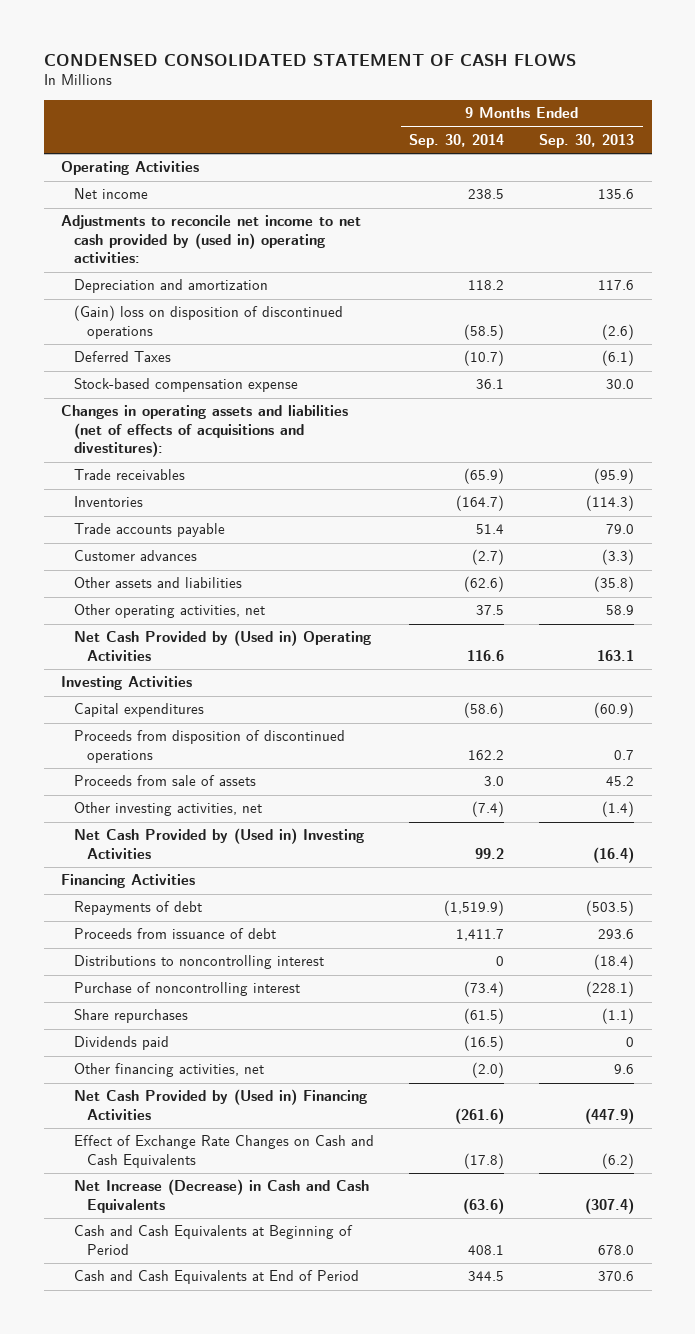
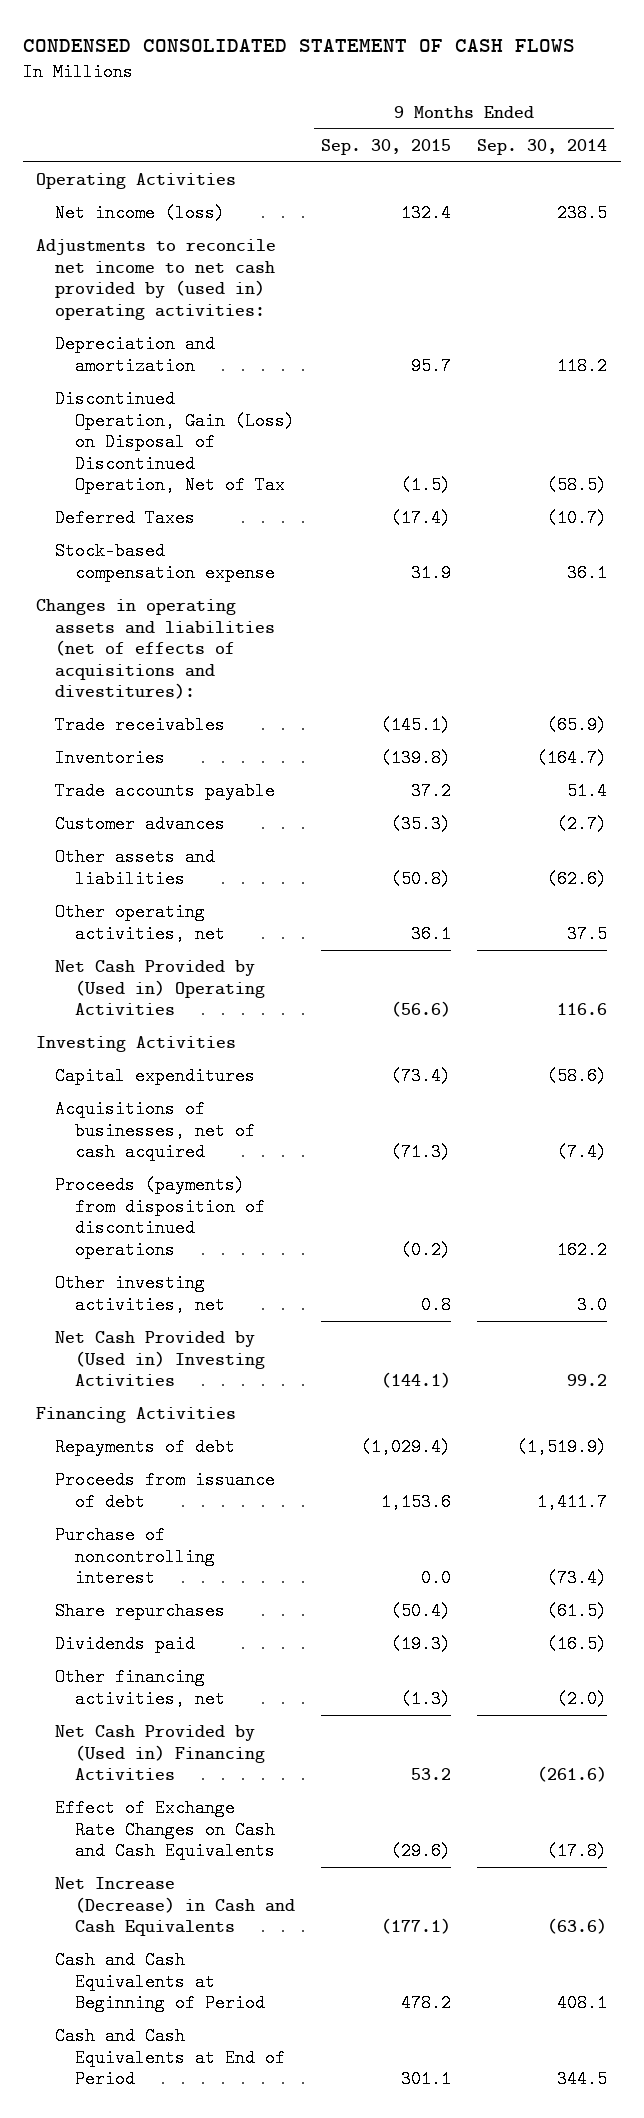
- | 9 Months Ended Sep. 30, 2014 | 9 Months Ended Sep. 30, 2013
+ | 9 Months Ended Sep. 30, 2015 | 9 Months Ended Sep. 30, 2014
- Net income | 238.5 | 135.6
+ Net income (loss) | 132.4 | 238.5
- (Gain) loss on disposition of discontinued operations | (58.5) | (2.6)
+ Discontinued Operation, Gain (Loss) on Disposal of Discontinued Operation, Net of Tax | (1.5) | (58.5)
- Proceeds from disposition of discontinued operations | 162.2 | 0.7
- Proceeds from sale of assets | 3.0 | 45.2
- Other investing activities, net | (7.4) | (1.4)
+ Acquisitions of businesses, net of cash acquired | (71.3) | (7.4)
+ Proceeds (payments) from disposition of discontinued operations | (0.2) | 162.2
+ Other investing activities, net | 0.8 | 3.0
- Distributions to noncontrolling interest | 0 | (18.4)

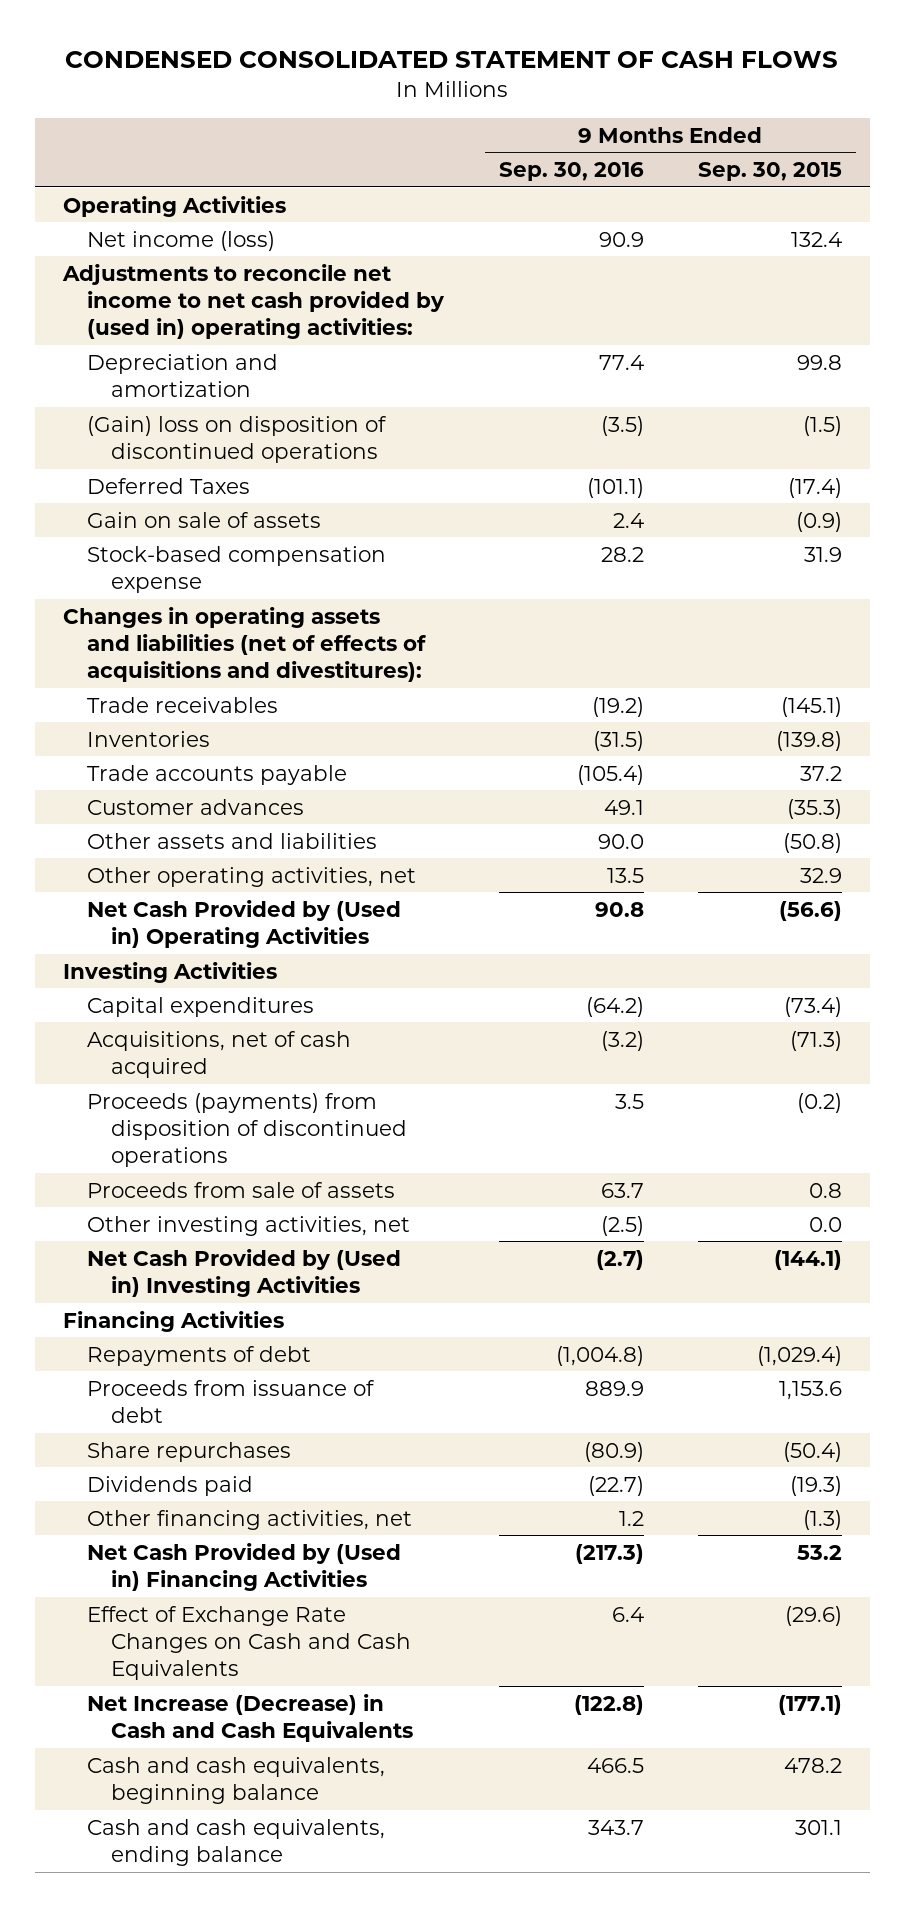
- | 9 Months Ended Sep. 30, 2015 | 9 Months Ended Sep. 30, 2014
+ | 9 Months Ended Sep. 30, 2016 | 9 Months Ended Sep. 30, 2015
- Depreciation and amortization | 95.7 | 118.2
- Discontinued Operation, Gain (Loss) on Disposal of Discontinued Operation, Net of Tax | (1.5) | (58.5)
+ Depreciation and amortization | 77.4 | 99.8
+ (Gain) loss on disposition of discontinued operations | (3.5) | (1.5)
+ Gain on sale of assets | 2.4 | (0.9)
- Other operating activities, net | 36.1 | 37.5
+ Other operating activities, net | 13.5 | 32.9
- Acquisitions of businesses, net of cash acquired | (71.3) | (7.4)
+ Acquisitions, net of cash acquired | (3.2) | (71.3)
- Other investing activities, net | 0.8 | 3.0
+ Proceeds from sale of assets | 63.7 | 0.8
+ Other investing activities, net | (2.5) | 0.0
- Purchase of noncontrolling interest | 0.0 | (73.4)
- Cash and Cash Equivalents at Beginning of Period | 478.2 | 408.1
- Cash and Cash Equivalents at End of Period | 301.1 | 344.5
+ Cash and cash equivalents, beginning balance | 466.5 | 478.2
+ Cash and cash equivalents, ending balance | 343.7 | 301.1

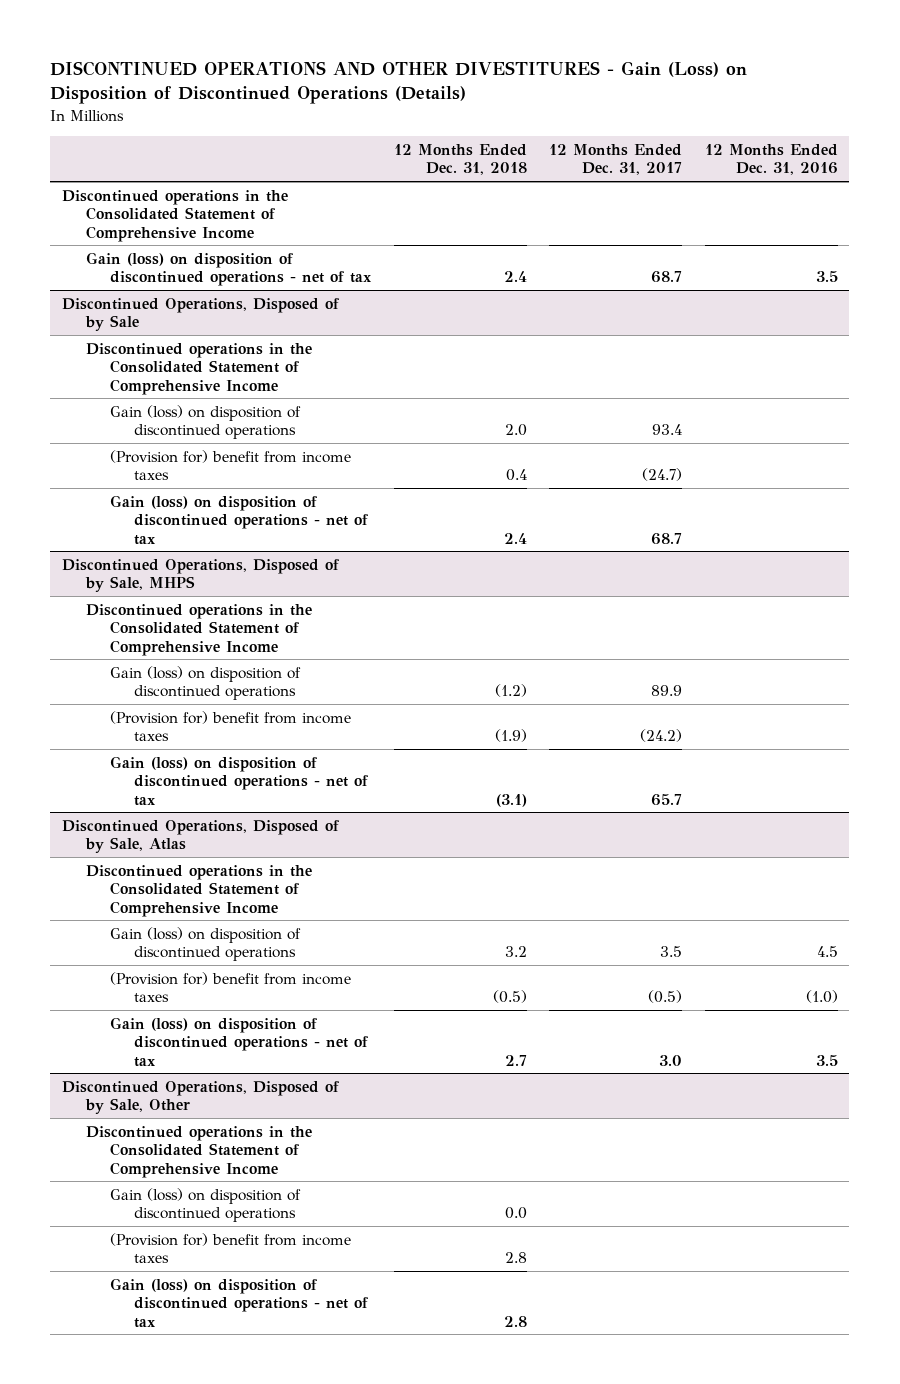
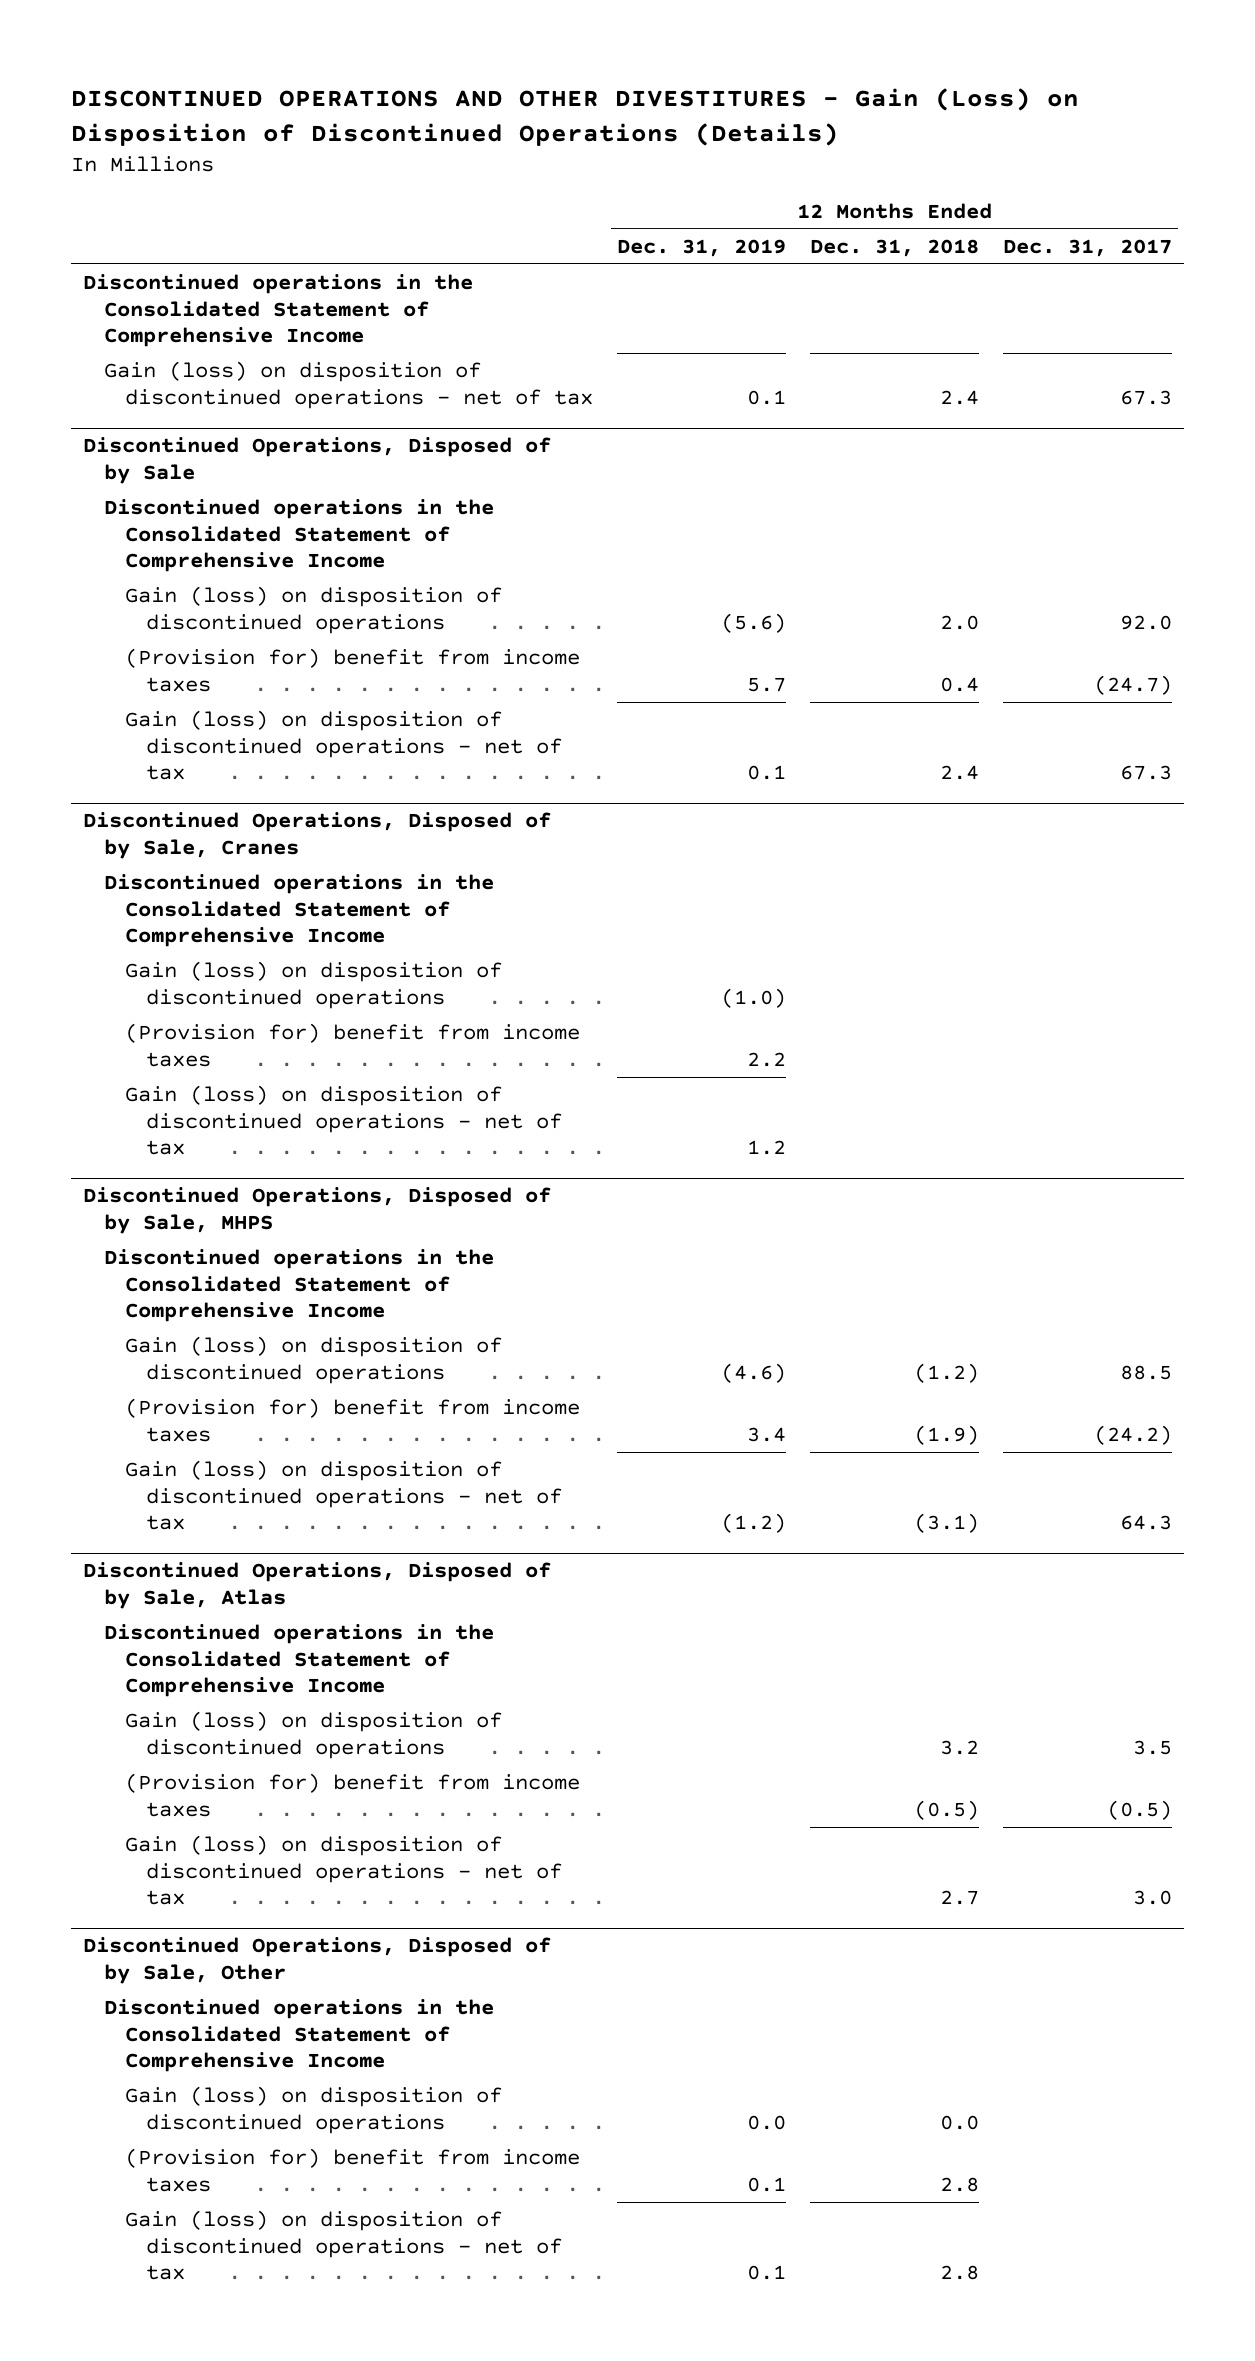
- | 12 Months Ended Dec. 31, 2018 | 12 Months Ended Dec. 31, 2017 | 12 Months Ended Dec. 31, 2016
+ | 12 Months Ended Dec. 31, 2019 | 12 Months Ended Dec. 31, 2018 | 12 Months Ended Dec. 31, 2017
- Gain (loss) on disposition of discontinued operations - net of tax | 2.4 | 68.7 | 3.5
+ Gain (loss) on disposition of discontinued operations - net of tax | 0.1 | 2.4 | 67.3
@ Discontinued Operations, Disposed of by Sale
- Gain (loss) on disposition of discontinued operations | 2.0 | 93.4 |
+ Gain (loss) on disposition of discontinued operations | (5.6) | 2.0 | 92.0
- Gain (loss) on disposition of discontinued operations - net of tax | 2.4 | 68.7 |
+ Gain (loss) on disposition of discontinued operations - net of tax | 0.1 | 2.4 | 67.3
+ Discontinued Operations, Disposed of by Sale, Cranes
+ Discontinued operations in the Consolidated Statement of Comprehensive Income
+ Gain (loss) on disposition of discontinued operations | (1.0) | |
+ (Provision for) benefit from income taxes | 2.2 | |
+ Gain (loss) on disposition of discontinued operations - net of tax | 1.2 | |
@ Discontinued Operations, Disposed of by Sale, MHPS
- Gain (loss) on disposition of discontinued operations | (1.2) | 89.9 |
+ Gain (loss) on disposition of discontinued operations | (4.6) | (1.2) | 88.5
- Gain (loss) on disposition of discontinued operations - net of tax | (3.1) | 65.7 |
+ Gain (loss) on disposition of discontinued operations - net of tax | (1.2) | (3.1) | 64.3

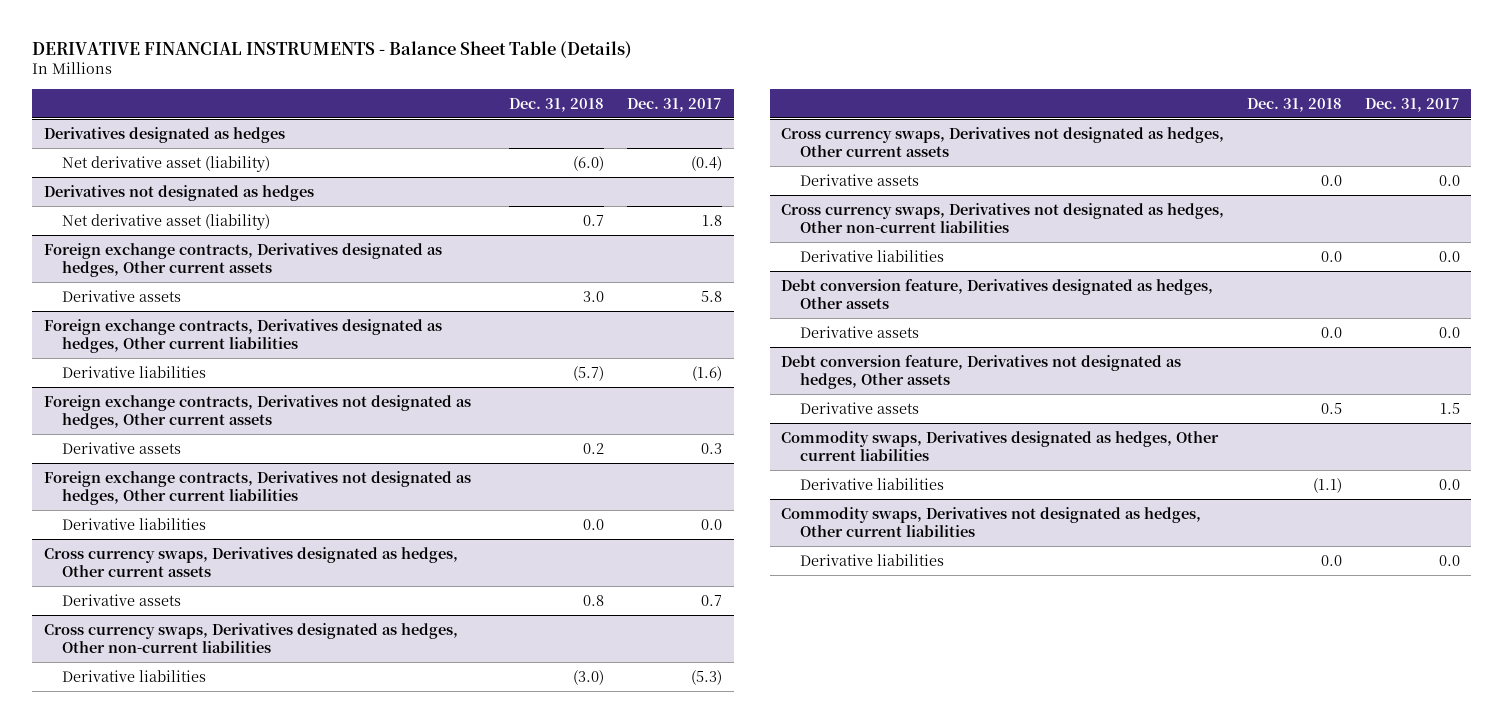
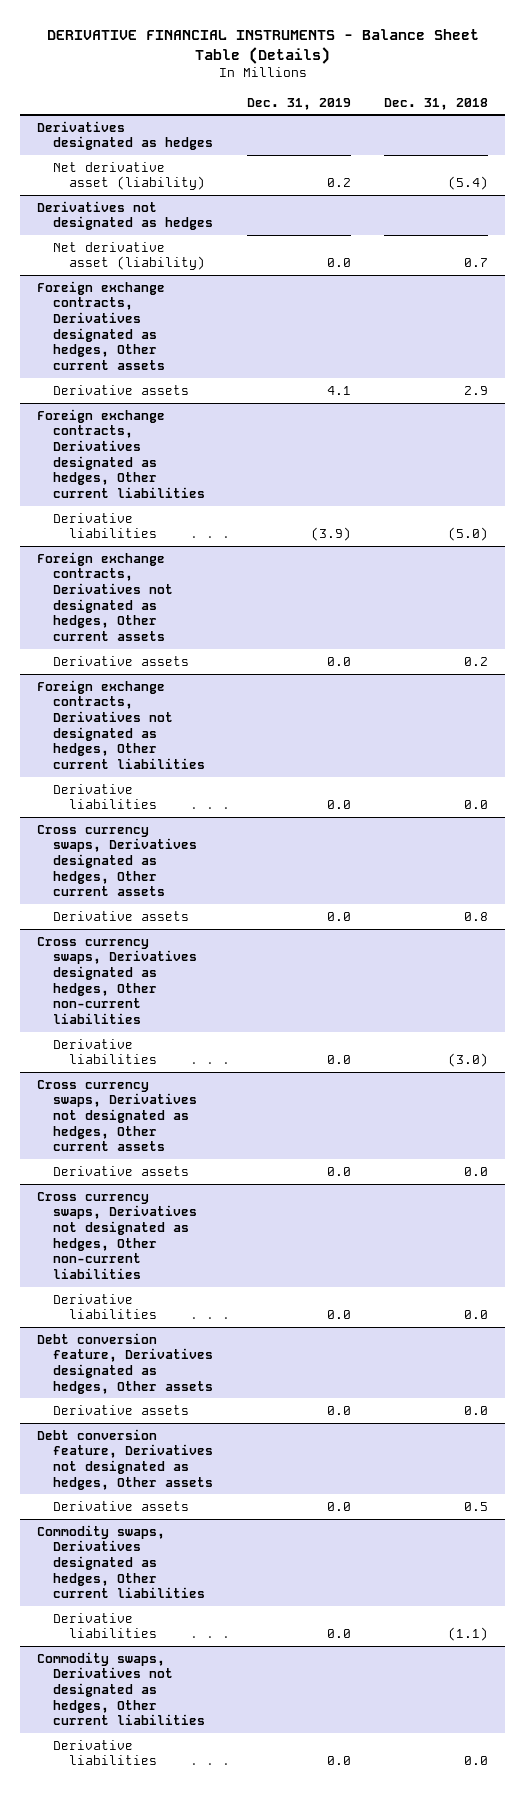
- | Dec. 31, 2018 | Dec. 31, 2017
+ | Dec. 31, 2019 | Dec. 31, 2018
@ Derivatives designated as hedges
- Net derivative asset (liability) | (6.0) | (0.4)
+ Net derivative asset (liability) | 0.2 | (5.4)
@ Foreign exchange contracts, Derivatives designated as hedges, Other current assets
- Derivative assets | 3.0 | 5.8
+ Derivative assets | 4.1 | 2.9
@ Foreign exchange contracts, Derivatives designated as hedges, Other current liabilities
- Derivative liabilities | (5.7) | (1.6)
+ Derivative liabilities | (3.9) | (5.0)

